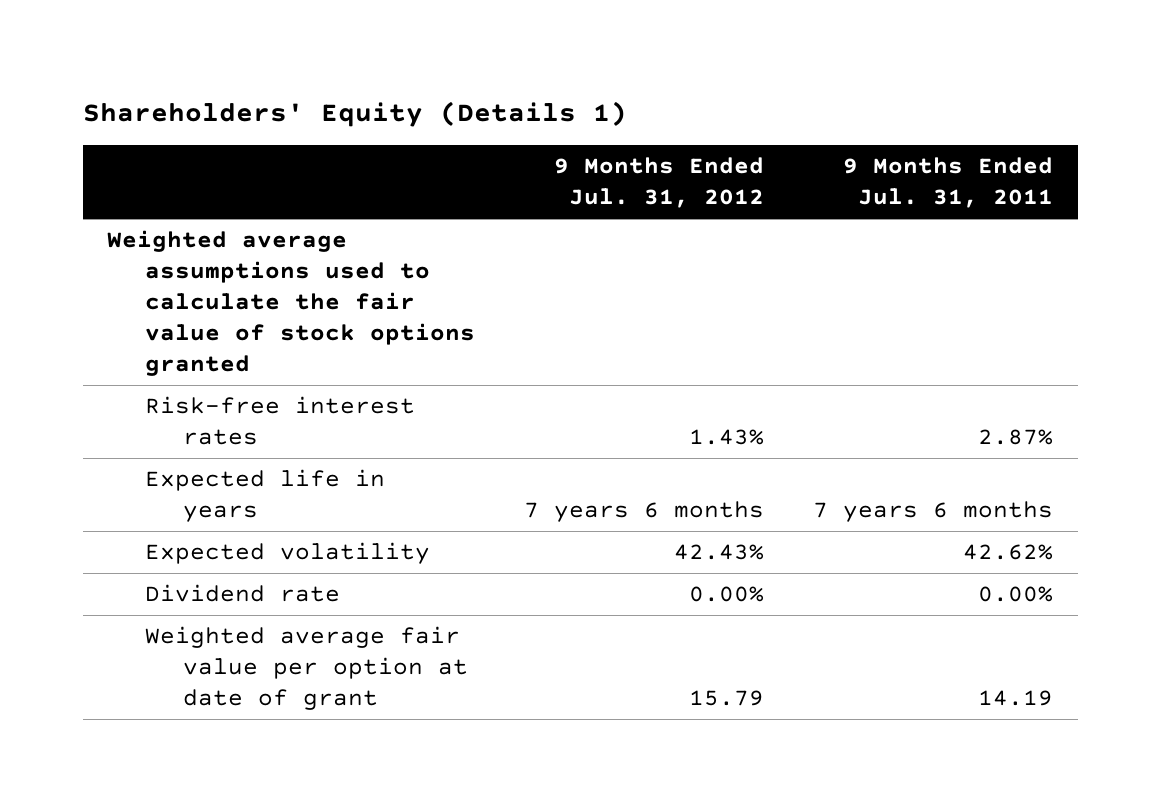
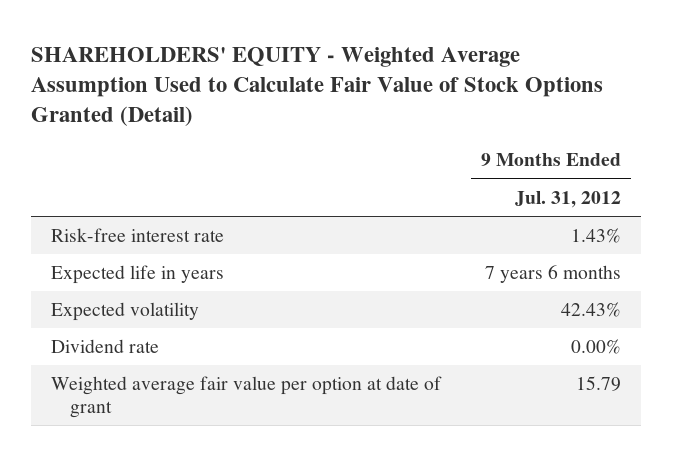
- Shareholders' Equity (Details 1)
+ SHAREHOLDERS' EQUITY - Weighted Average Assumption Used to Calculate Fair Value of Stock Options Granted (Detail)
- | 9 Months Ended Jul. 31, 2012 | 9 Months Ended Jul. 31, 2011
+ | 9 Months Ended Jul. 31, 2012
- Weighted average assumptions used to calculate the fair value of stock options granted
- Risk-free interest rates | 1.43% | 2.87%
+ Risk-free interest rate | 1.43%

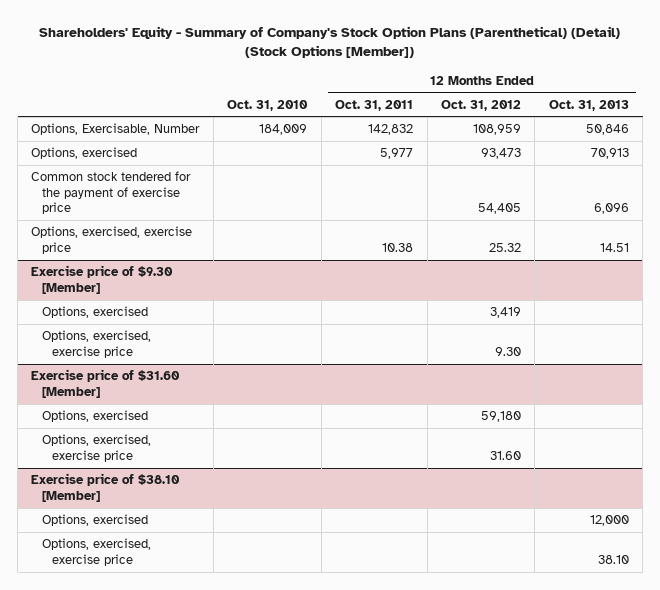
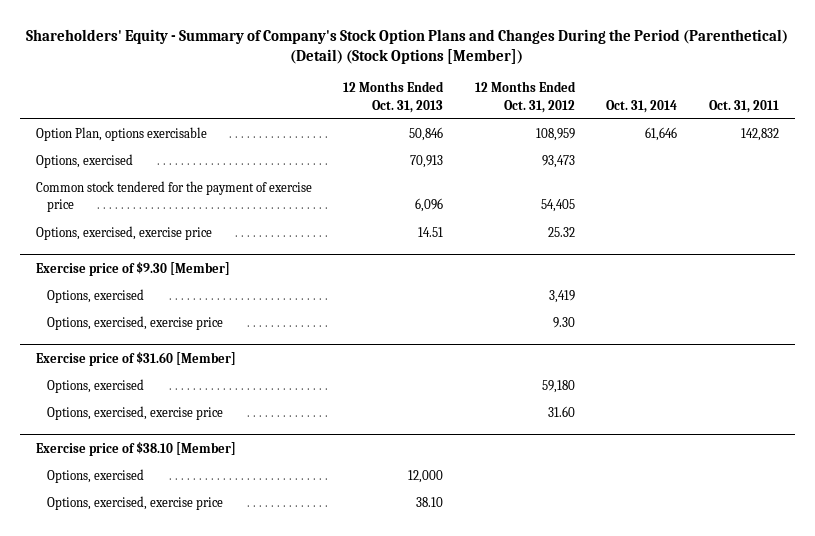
- Shareholders' Equity - Summary of Company's Stock Option Plans (Parenthetical) (Detail) (Stock Options [Member])
+ Shareholders' Equity - Summary of Company's Stock Option Plans and Changes During the Period (Parenthetical) (Detail) (Stock Options [Member])
- | Oct. 31, 2010 | 12 Months Ended Oct. 31, 2011 | 12 Months Ended Oct. 31, 2012 | 12 Months Ended Oct. 31, 2013
+ | 12 Months Ended Oct. 31, 2013 | 12 Months Ended Oct. 31, 2012 | Oct. 31, 2014 | Oct. 31, 2011
- Options, Exercisable, Number | 184,009 | 142,832 | 108,959 | 50,846
+ Option Plan, options exercisable | 50,846 | 108,959 | 61,646 | 142,832

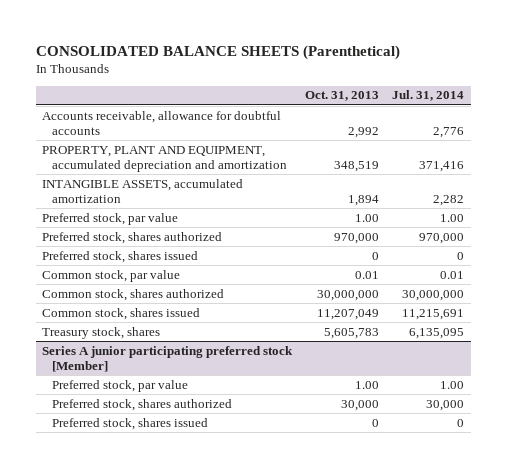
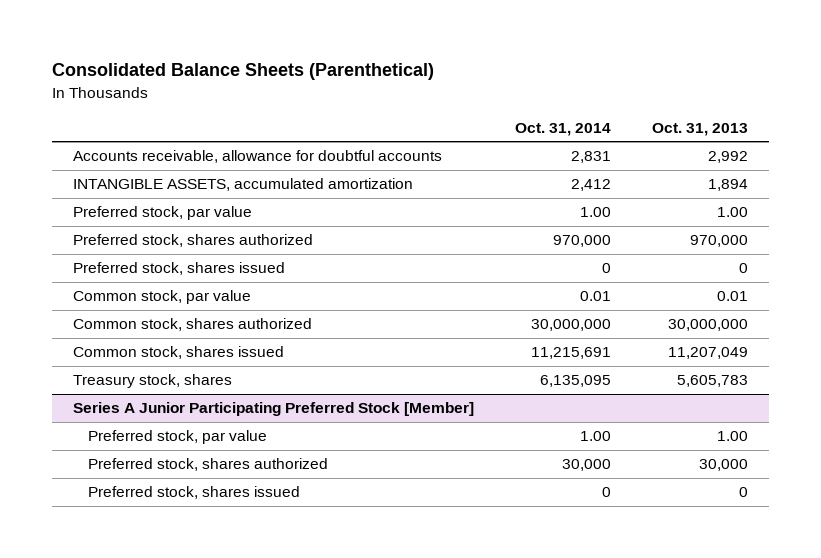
- CONSOLIDATED BALANCE SHEETS (Parenthetical)
+ Consolidated Balance Sheets (Parenthetical)
- | Oct. 31, 2013 | Jul. 31, 2014
+ | Oct. 31, 2014 | Oct. 31, 2013
- PROPERTY, PLANT AND EQUIPMENT, accumulated depreciation and amortization | 348,519 | 371,416
- Series A junior participating preferred stock [Member]
+ Series A Junior Participating Preferred Stock [Member]

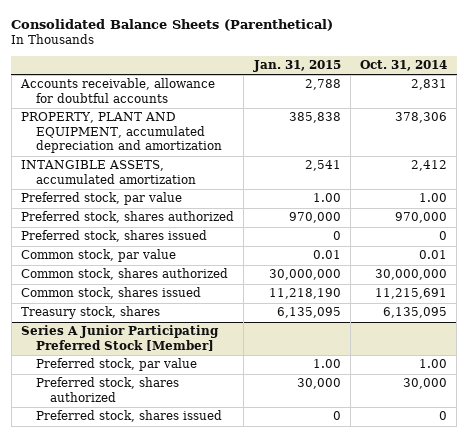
- | Oct. 31, 2014 | Oct. 31, 2013
+ | Jan. 31, 2015 | Oct. 31, 2014
+ PROPERTY, PLANT AND EQUIPMENT, accumulated depreciation and amortization | 385,838 | 378,306

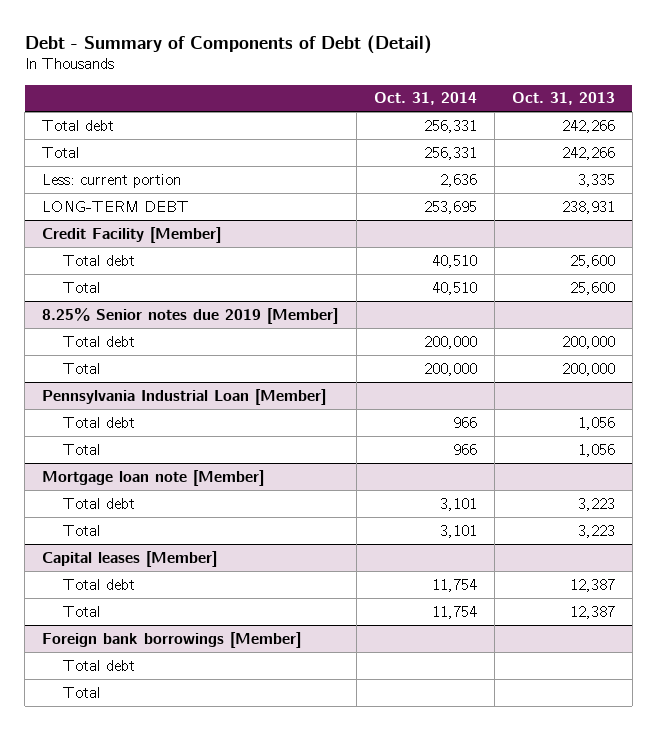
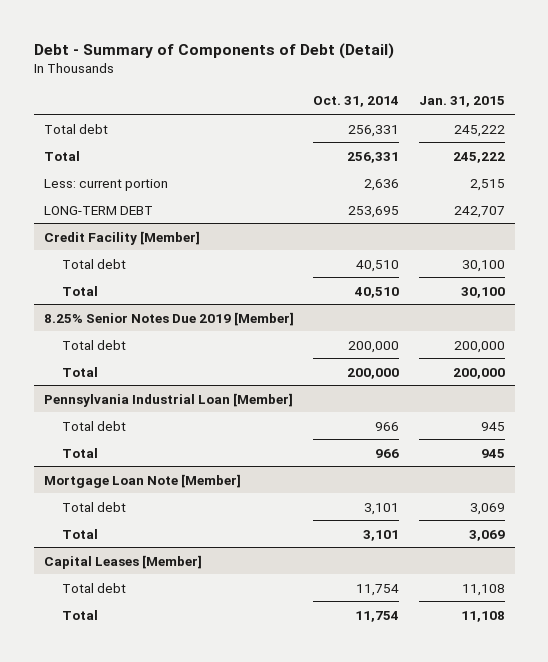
- | Oct. 31, 2014 | Oct. 31, 2013
+ | Oct. 31, 2014 | Jan. 31, 2015
- 8.25% Senior notes due 2019 [Member]
+ 8.25% Senior Notes Due 2019 [Member]
- Mortgage loan note [Member]
+ Mortgage Loan Note [Member]
- Capital leases [Member]
+ Capital Leases [Member]
- Foreign bank borrowings [Member]
- Total debt
- Total

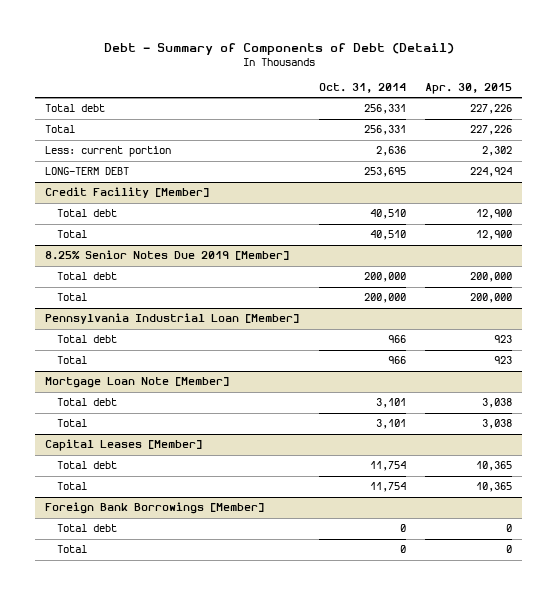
- | Oct. 31, 2014 | Jan. 31, 2015
+ | Oct. 31, 2014 | Apr. 30, 2015
+ Foreign Bank Borrowings [Member]
+ Total debt | 0 | 0
+ Total | 0 | 0

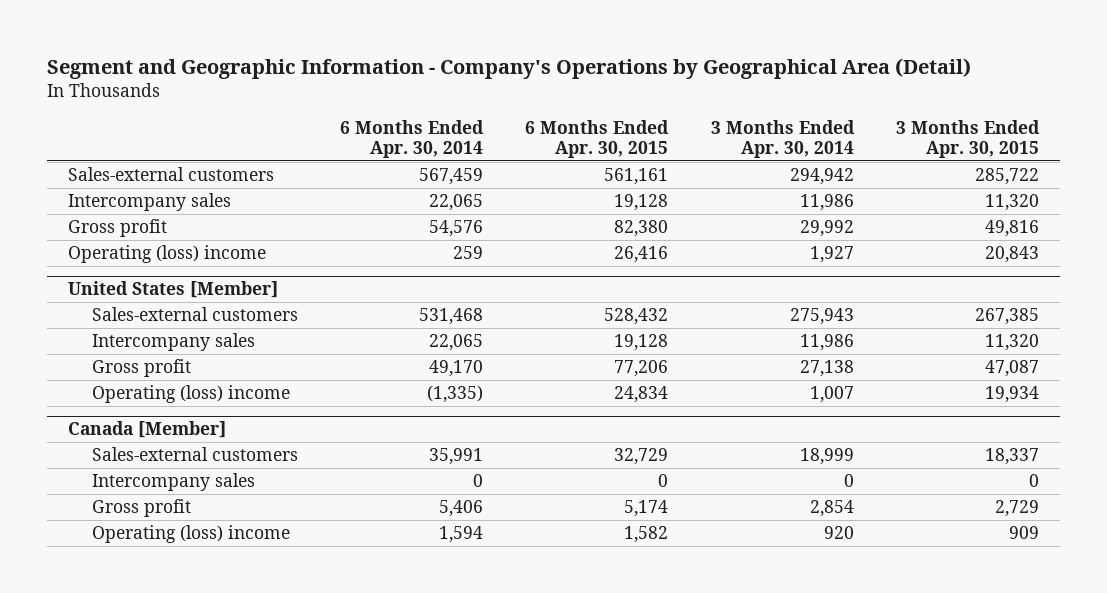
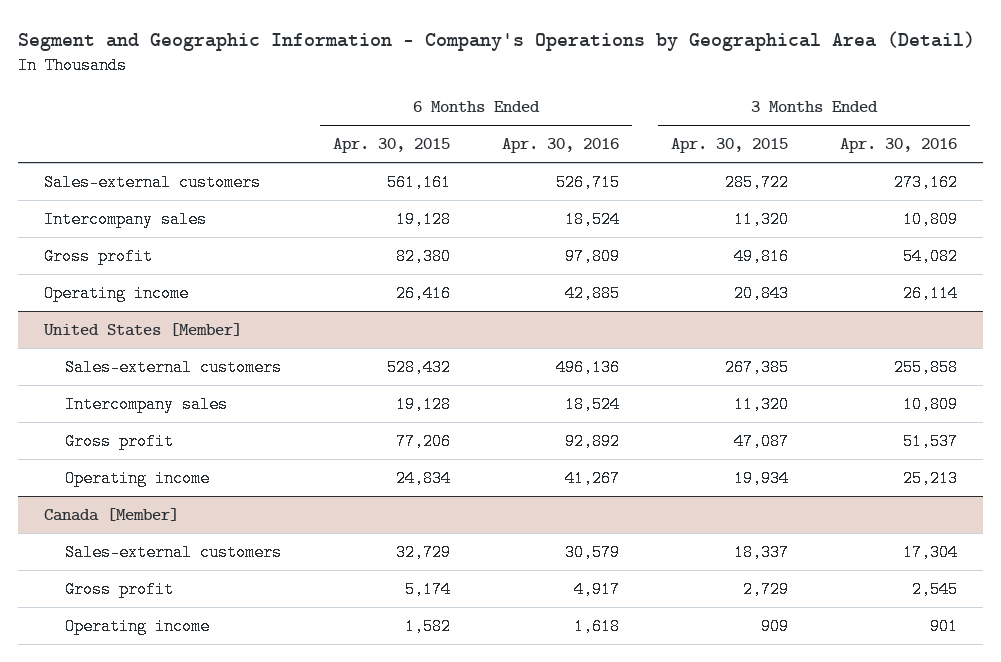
- | 6 Months Ended Apr. 30, 2014 | 6 Months Ended Apr. 30, 2015 | 3 Months Ended Apr. 30, 2014 | 3 Months Ended Apr. 30, 2015
+ | 6 Months Ended Apr. 30, 2015 | 6 Months Ended Apr. 30, 2016 | 3 Months Ended Apr. 30, 2015 | 3 Months Ended Apr. 30, 2016
- Operating (loss) income | 259 | 26,416 | 1,927 | 20,843
+ Operating income | 26,416 | 42,885 | 20,843 | 26,114
@ United States [Member]
- Operating (loss) income | (1,335) | 24,834 | 1,007 | 19,934
+ Operating income | 24,834 | 41,267 | 19,934 | 25,213
@ Canada [Member]
- Intercompany sales | 0 | 0 | 0 | 0
- Operating (loss) income | 1,594 | 1,582 | 920 | 909
+ Operating income | 1,582 | 1,618 | 909 | 901

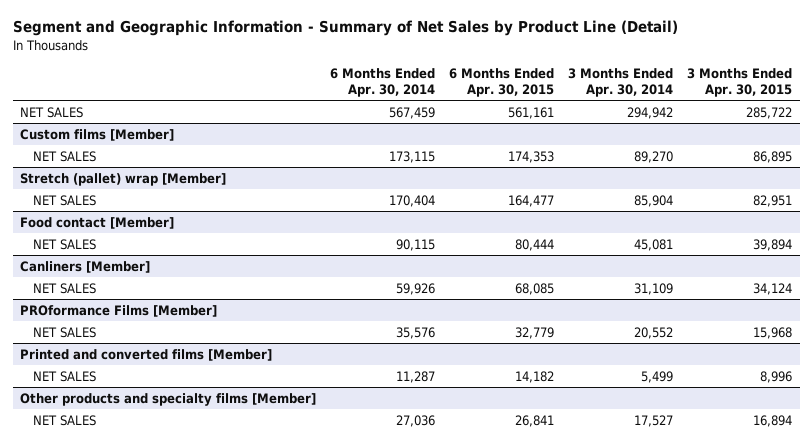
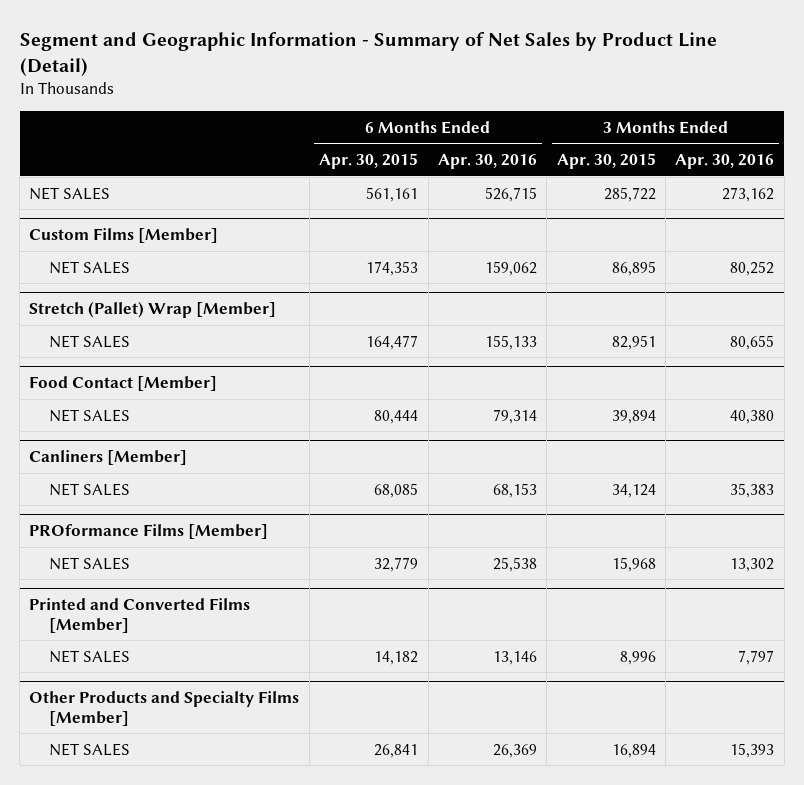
- | 6 Months Ended Apr. 30, 2014 | 6 Months Ended Apr. 30, 2015 | 3 Months Ended Apr. 30, 2014 | 3 Months Ended Apr. 30, 2015
+ | 6 Months Ended Apr. 30, 2015 | 6 Months Ended Apr. 30, 2016 | 3 Months Ended Apr. 30, 2015 | 3 Months Ended Apr. 30, 2016
- Custom films [Member]
+ Custom Films [Member]
- Stretch (pallet) wrap [Member]
+ Stretch (Pallet) Wrap [Member]
- Food contact [Member]
+ Food Contact [Member]
- Printed and converted films [Member]
+ Printed and Converted Films [Member]
- Other products and specialty films [Member]
+ Other Products and Specialty Films [Member]

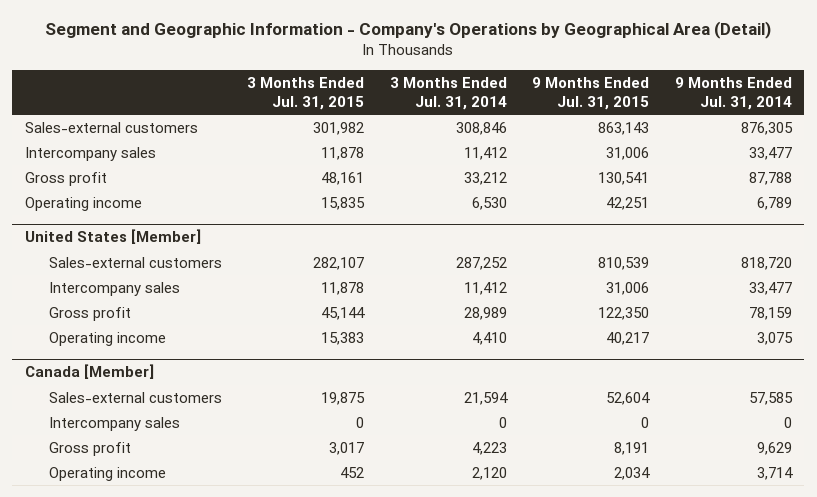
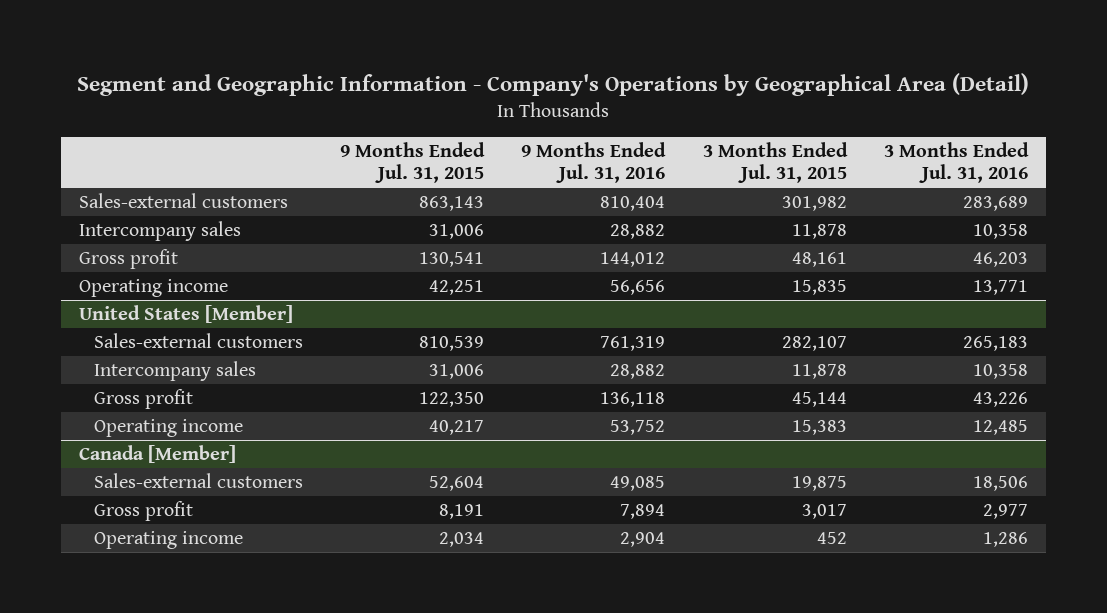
- | 3 Months Ended Jul. 31, 2015 | 3 Months Ended Jul. 31, 2014 | 9 Months Ended Jul. 31, 2015 | 9 Months Ended Jul. 31, 2014
+ | 9 Months Ended Jul. 31, 2015 | 9 Months Ended Jul. 31, 2016 | 3 Months Ended Jul. 31, 2015 | 3 Months Ended Jul. 31, 2016
@ Canada [Member]
- Intercompany sales | 0 | 0 | 0 | 0

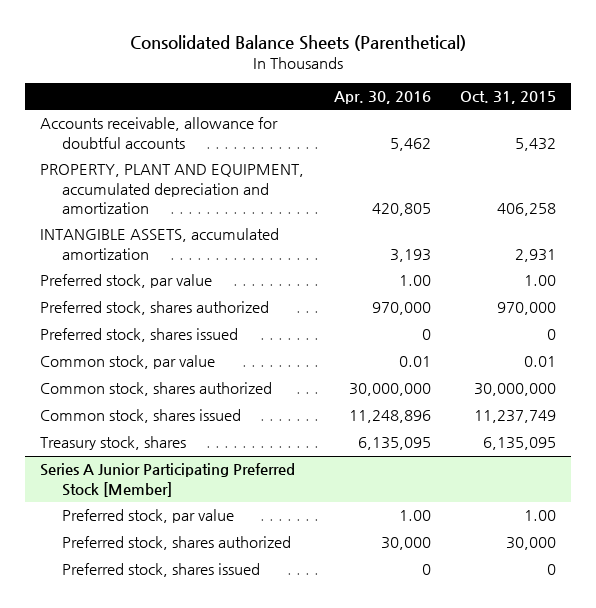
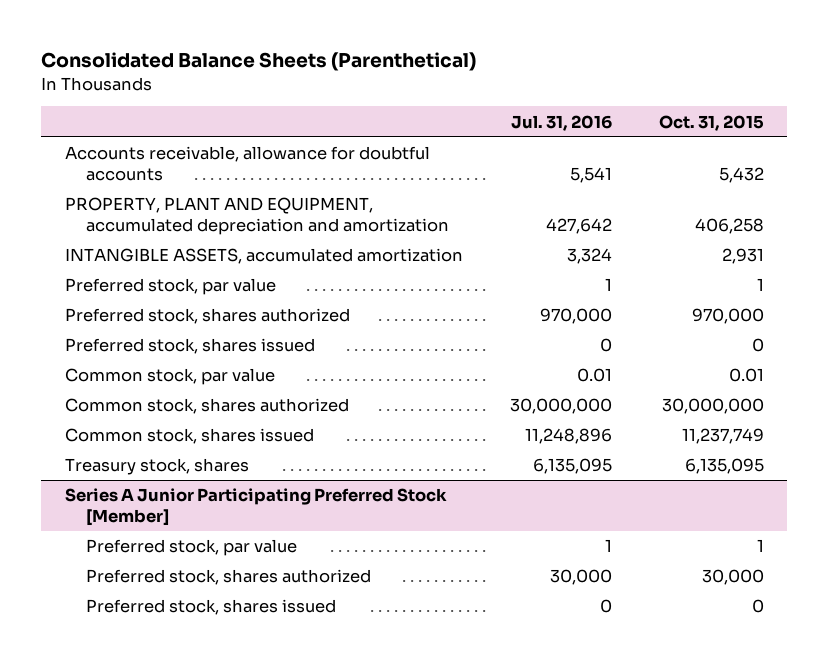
- | Apr. 30, 2016 | Oct. 31, 2015
+ | Jul. 31, 2016 | Oct. 31, 2015
- Preferred stock, par value | 1.00 | 1.00
+ Preferred stock, par value | 1 | 1
@ Series A Junior Participating Preferred Stock [Member]
- Preferred stock, par value | 1.00 | 1.00
+ Preferred stock, par value | 1 | 1

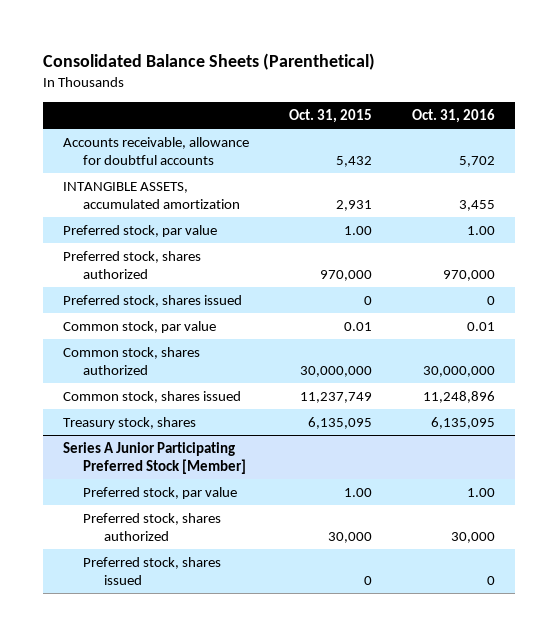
- | Jul. 31, 2016 | Oct. 31, 2015
+ | Oct. 31, 2015 | Oct. 31, 2016
- PROPERTY, PLANT AND EQUIPMENT, accumulated depreciation and amortization | 427,642 | 406,258
- Preferred stock, par value | 1 | 1
+ Preferred stock, par value | 1.00 | 1.00
@ Series A Junior Participating Preferred Stock [Member]
- Preferred stock, par value | 1 | 1
+ Preferred stock, par value | 1.00 | 1.00

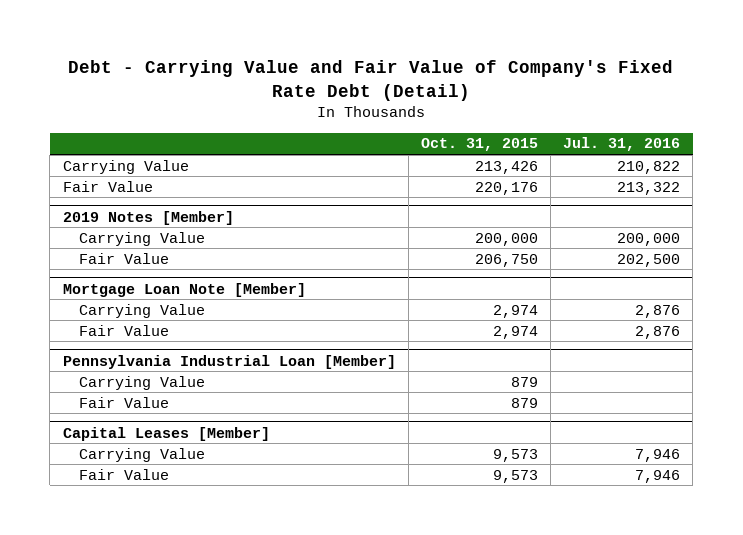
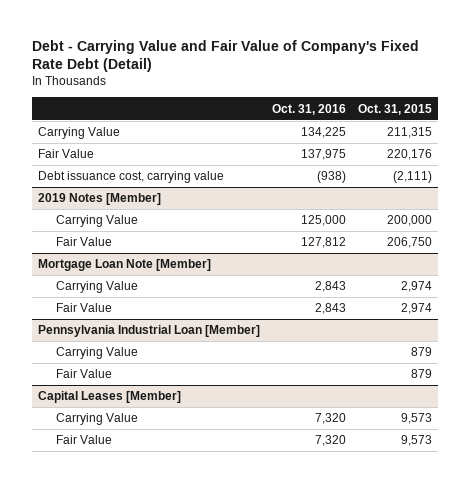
- | Oct. 31, 2015 | Jul. 31, 2016
+ | Oct. 31, 2016 | Oct. 31, 2015
- Carrying Value | 213,426 | 210,822
+ Carrying Value | 134,225 | 211,315
+ Debt issuance cost, carrying value | (938) | (2,111)

